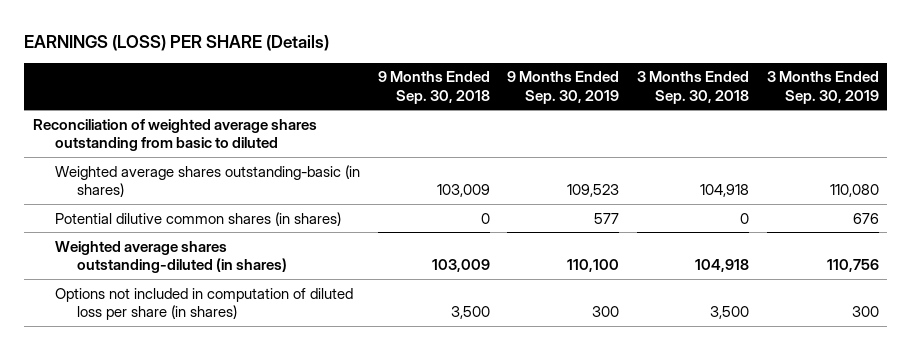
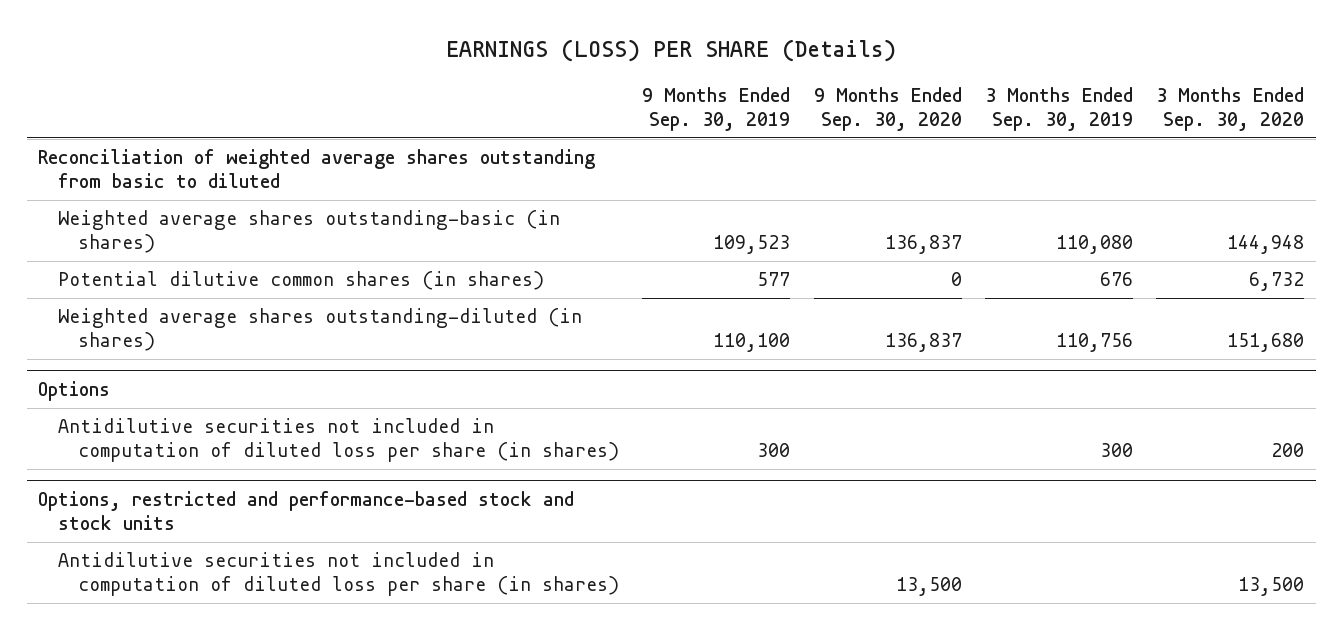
- | 9 Months Ended Sep. 30, 2018 | 9 Months Ended Sep. 30, 2019 | 3 Months Ended Sep. 30, 2018 | 3 Months Ended Sep. 30, 2019
+ | 9 Months Ended Sep. 30, 2019 | 9 Months Ended Sep. 30, 2020 | 3 Months Ended Sep. 30, 2019 | 3 Months Ended Sep. 30, 2020
- Options not included in computation of diluted loss per share (in shares) | 3,500 | 300 | 3,500 | 300
+ Options
+ Antidilutive securities not included in computation of diluted loss per share (in shares) | 300 | | 300 | 200
+ Options, restricted and performance-based stock and stock units
+ Antidilutive securities not included in computation of diluted loss per share (in shares) | | 13,500 | | 13,500

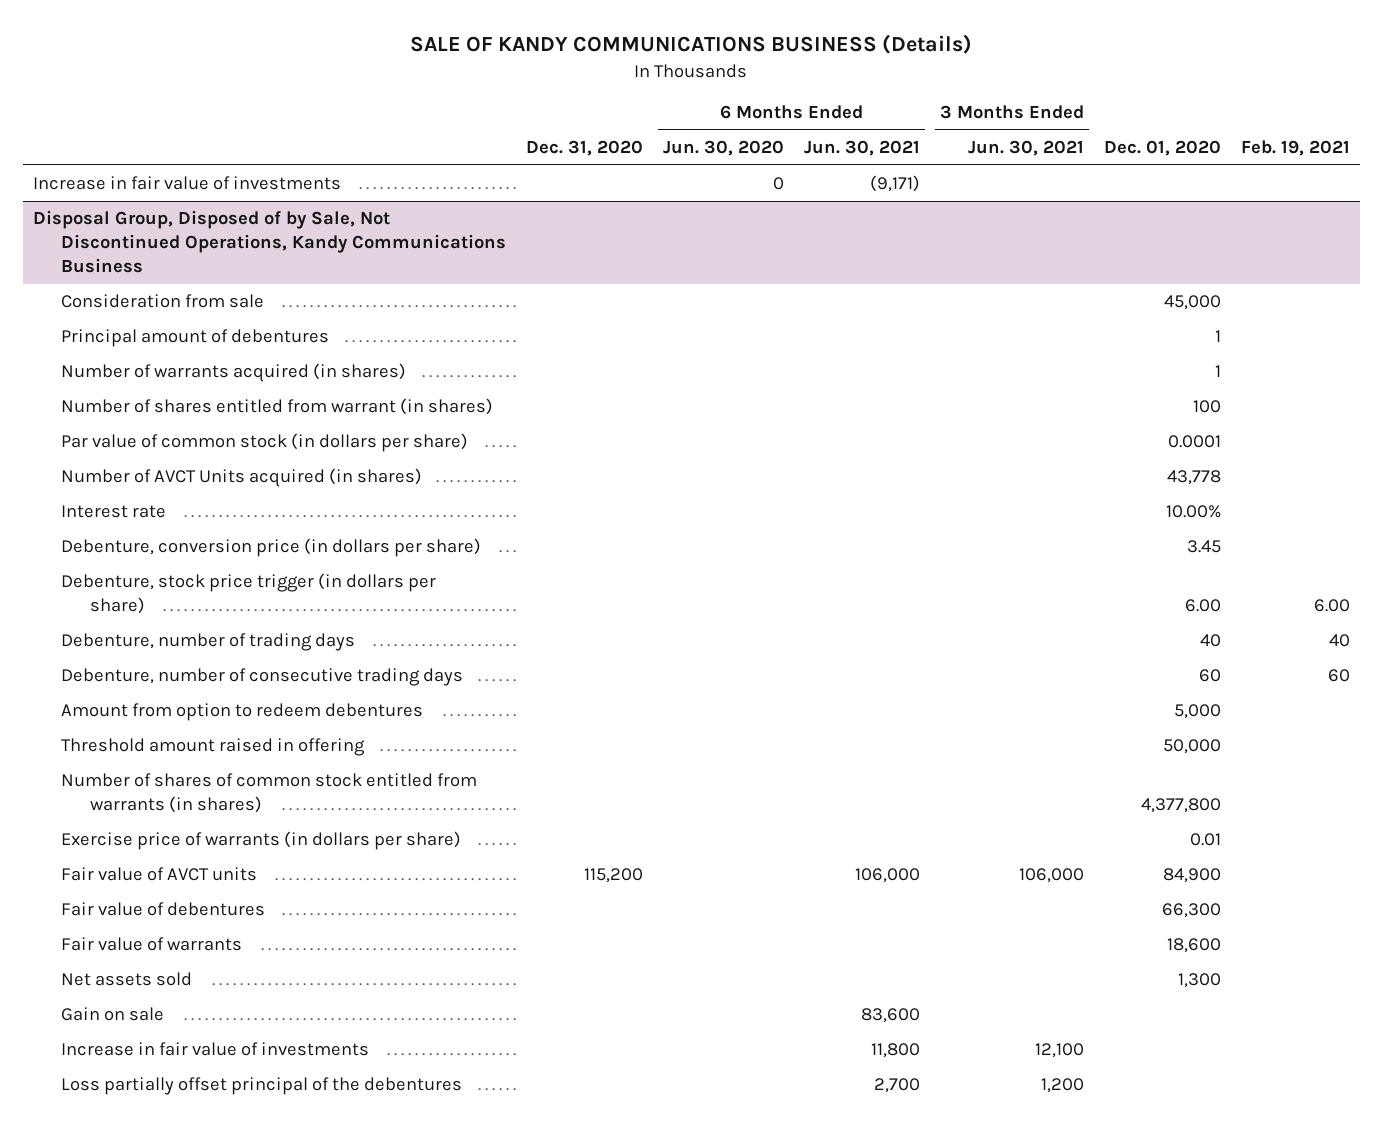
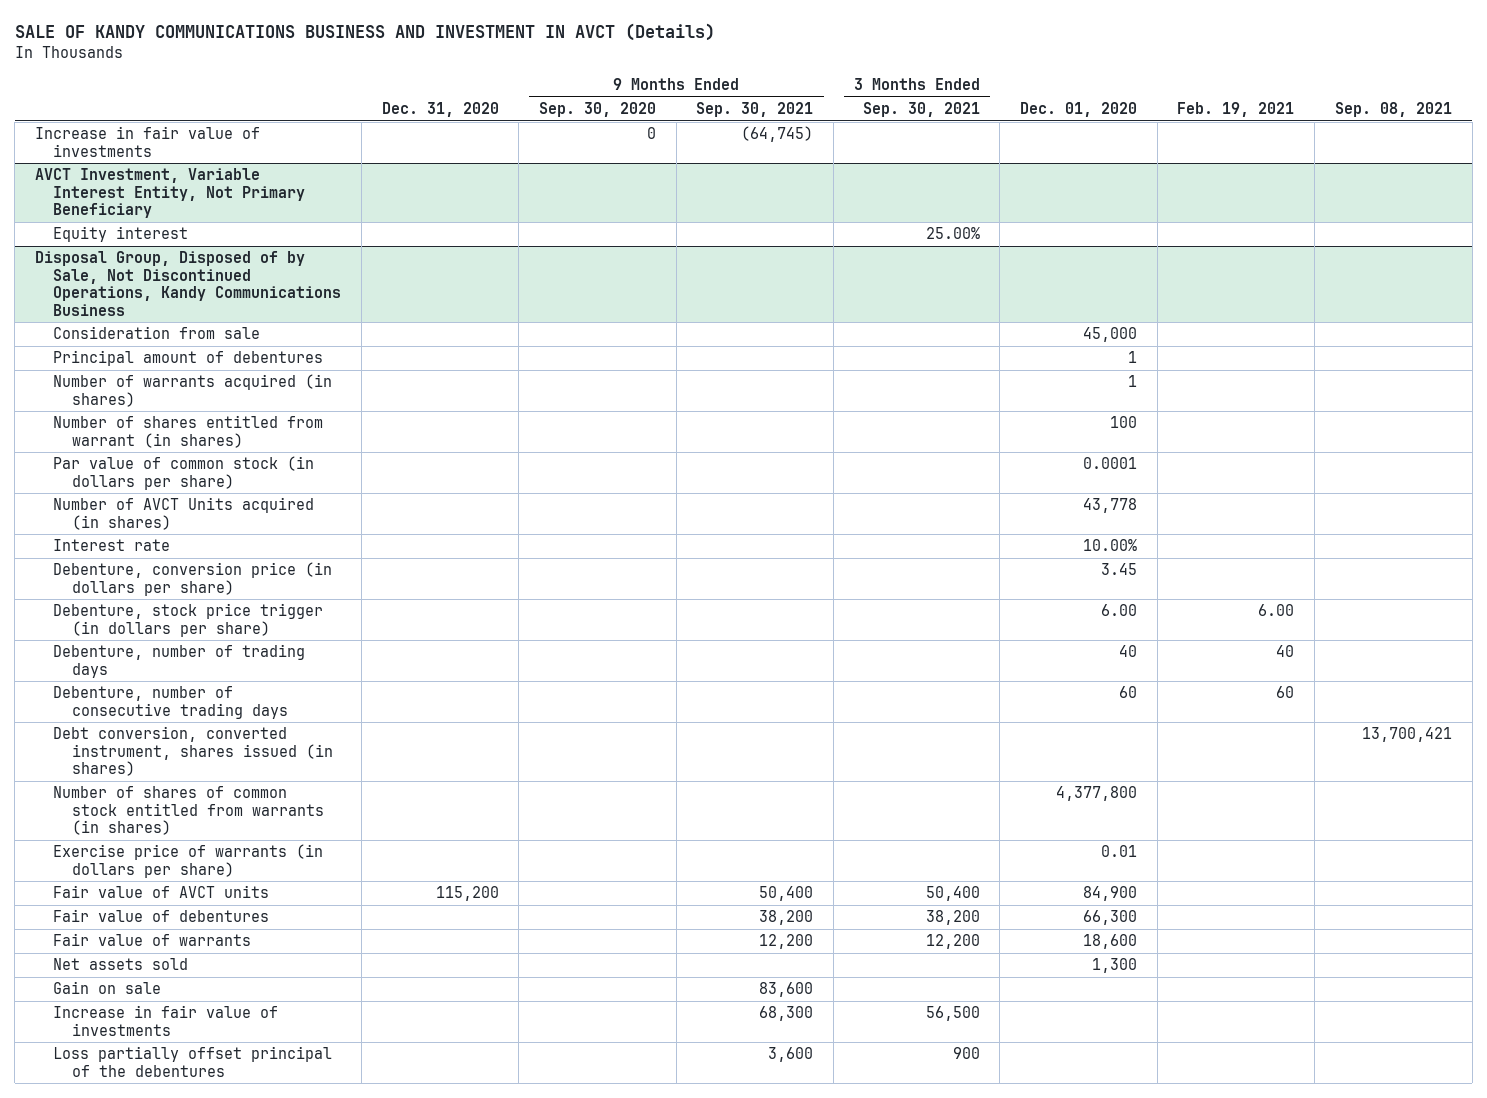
- SALE OF KANDY COMMUNICATIONS BUSINESS (Details)
+ SALE OF KANDY COMMUNICATIONS BUSINESS AND INVESTMENT IN AVCT (Details)
- | Dec. 31, 2020 | 6 Months Ended Jun. 30, 2020 | 6 Months Ended Jun. 30, 2021 | 3 Months Ended Jun. 30, 2021 | Dec. 01, 2020 | Feb. 19, 2021
+ | Dec. 31, 2020 | 9 Months Ended Sep. 30, 2020 | 9 Months Ended Sep. 30, 2021 | 3 Months Ended Sep. 30, 2021 | Dec. 01, 2020 | Feb. 19, 2021 | Sep. 08, 2021
+ AVCT Investment, Variable Interest Entity, Not Primary Beneficiary
+ Equity interest | | | | 25.00% | | |
@ Disposal Group, Disposed of by Sale, Not Discontinued Operations, Kandy Communications Business
- Amount from option to redeem debentures | | | | | 5,000 |
- Threshold amount raised in offering | | | | | 50,000 |
+ Debt conversion, converted instrument, shares issued (in shares) | | | | | | | 13,700,421

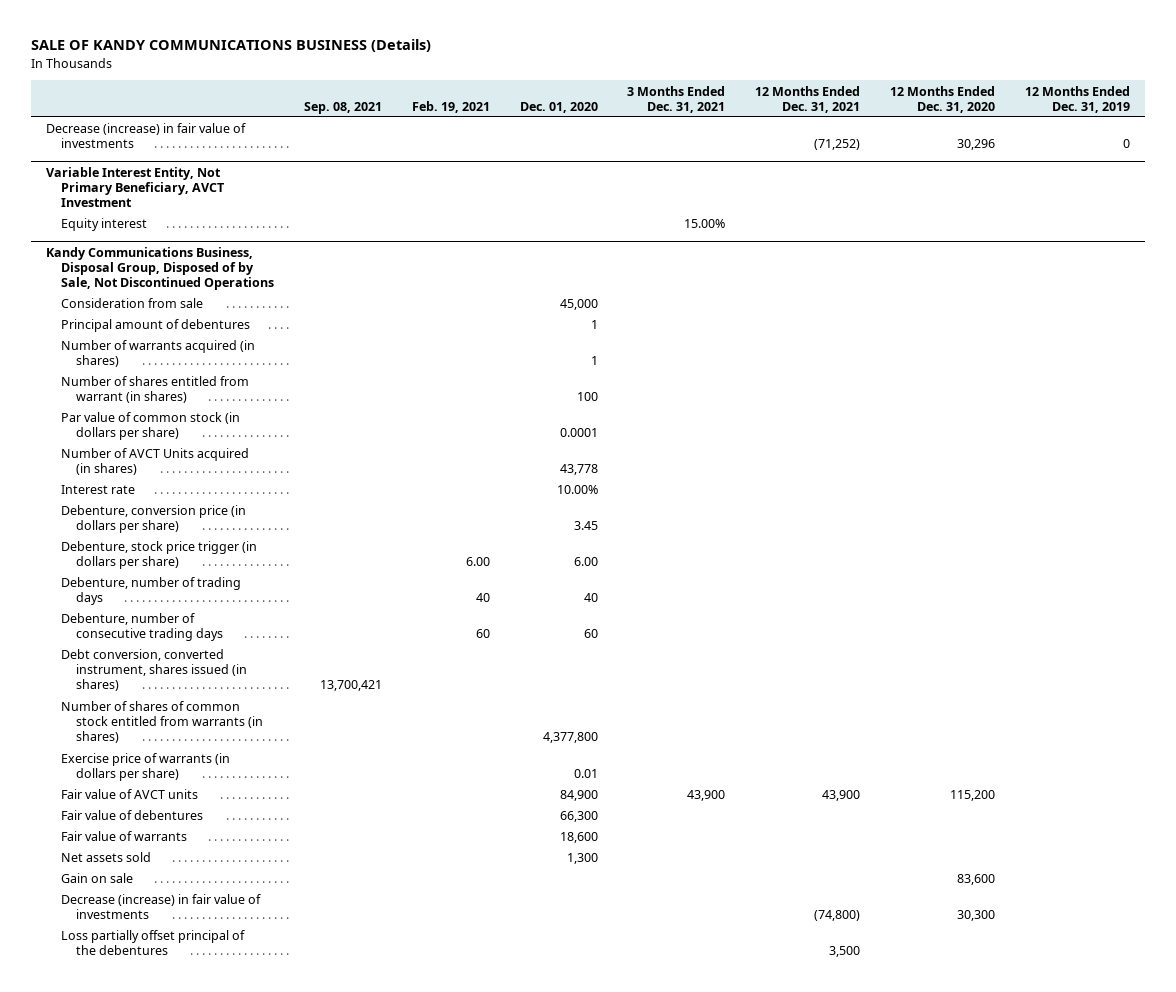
- SALE OF KANDY COMMUNICATIONS BUSINESS AND INVESTMENT IN AVCT (Details)
+ SALE OF KANDY COMMUNICATIONS BUSINESS (Details)
- | Dec. 31, 2020 | 9 Months Ended Sep. 30, 2020 | 9 Months Ended Sep. 30, 2021 | 3 Months Ended Sep. 30, 2021 | Dec. 01, 2020 | Feb. 19, 2021 | Sep. 08, 2021
+ | Sep. 08, 2021 | Feb. 19, 2021 | Dec. 01, 2020 | 3 Months Ended Dec. 31, 2021 | 12 Months Ended Dec. 31, 2021 | 12 Months Ended Dec. 31, 2020 | 12 Months Ended Dec. 31, 2019
- Increase in fair value of investments | | 0 | (64,745) | | | |
- AVCT Investment, Variable Interest Entity, Not Primary Beneficiary
+ Decrease (increase) in fair value of investments | | | | | (71,252) | 30,296 | 0
+ Variable Interest Entity, Not Primary Beneficiary, AVCT Investment
- Disposal Group, Disposed of by Sale, Not Discontinued Operations, Kandy Communications Business
+ Kandy Communications Business, Disposal Group, Disposed of by Sale, Not Discontinued Operations
- Increase in fair value of investments | | | 68,300 | 56,500 | | |
+ Decrease (increase) in fair value of investments | | | | | (74,800) | 30,300 |

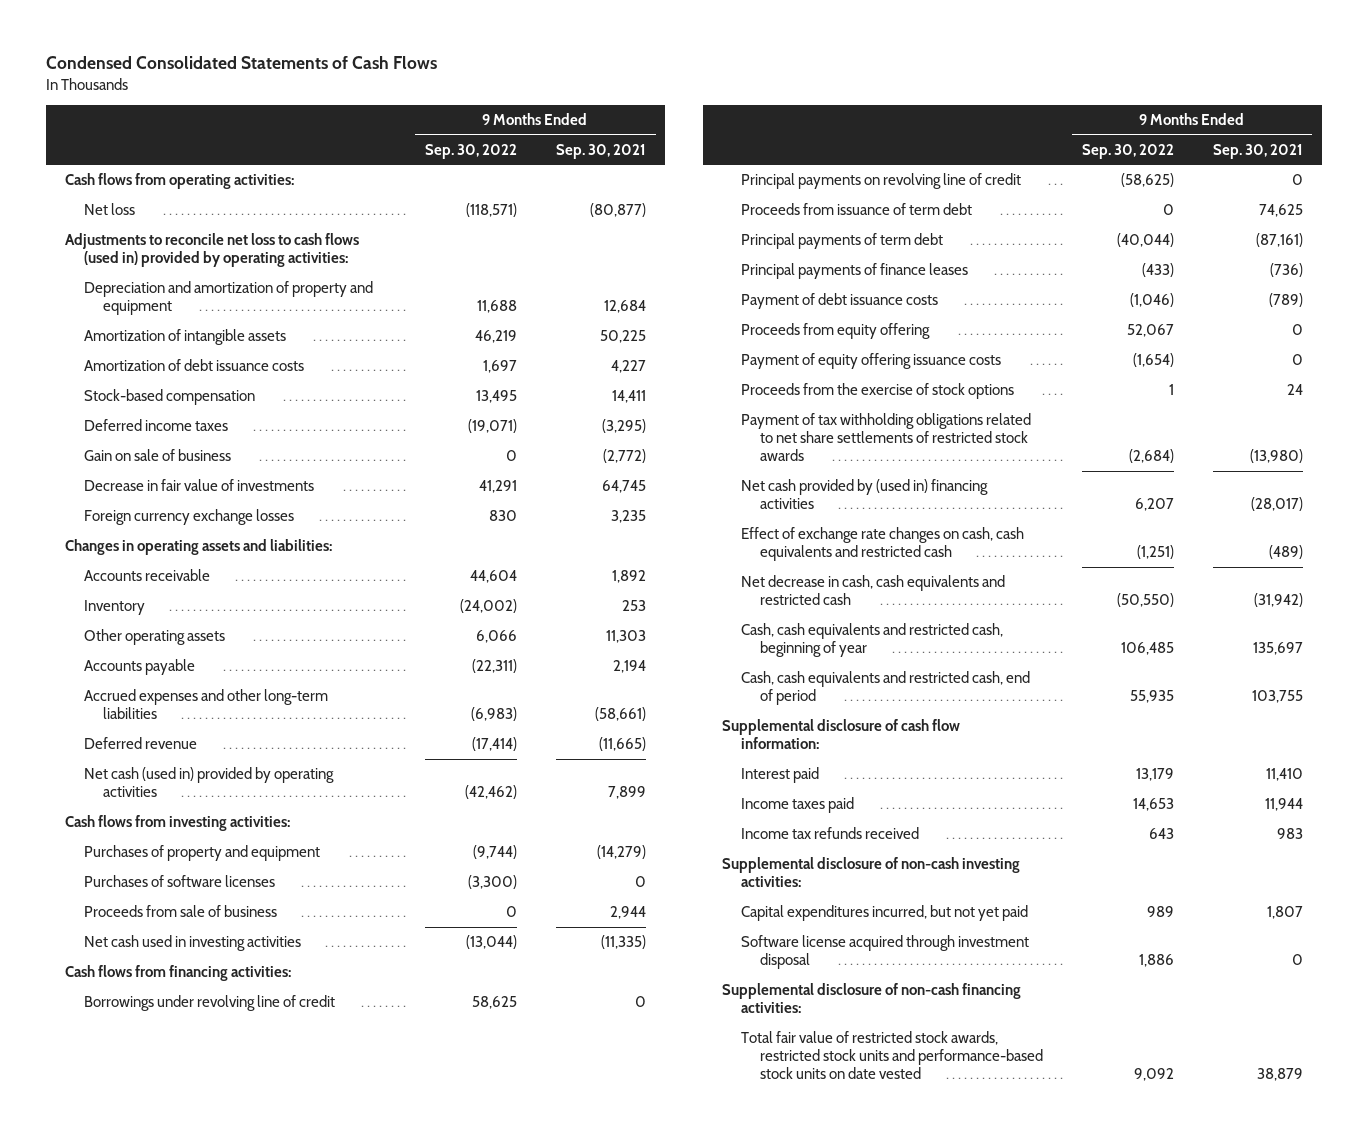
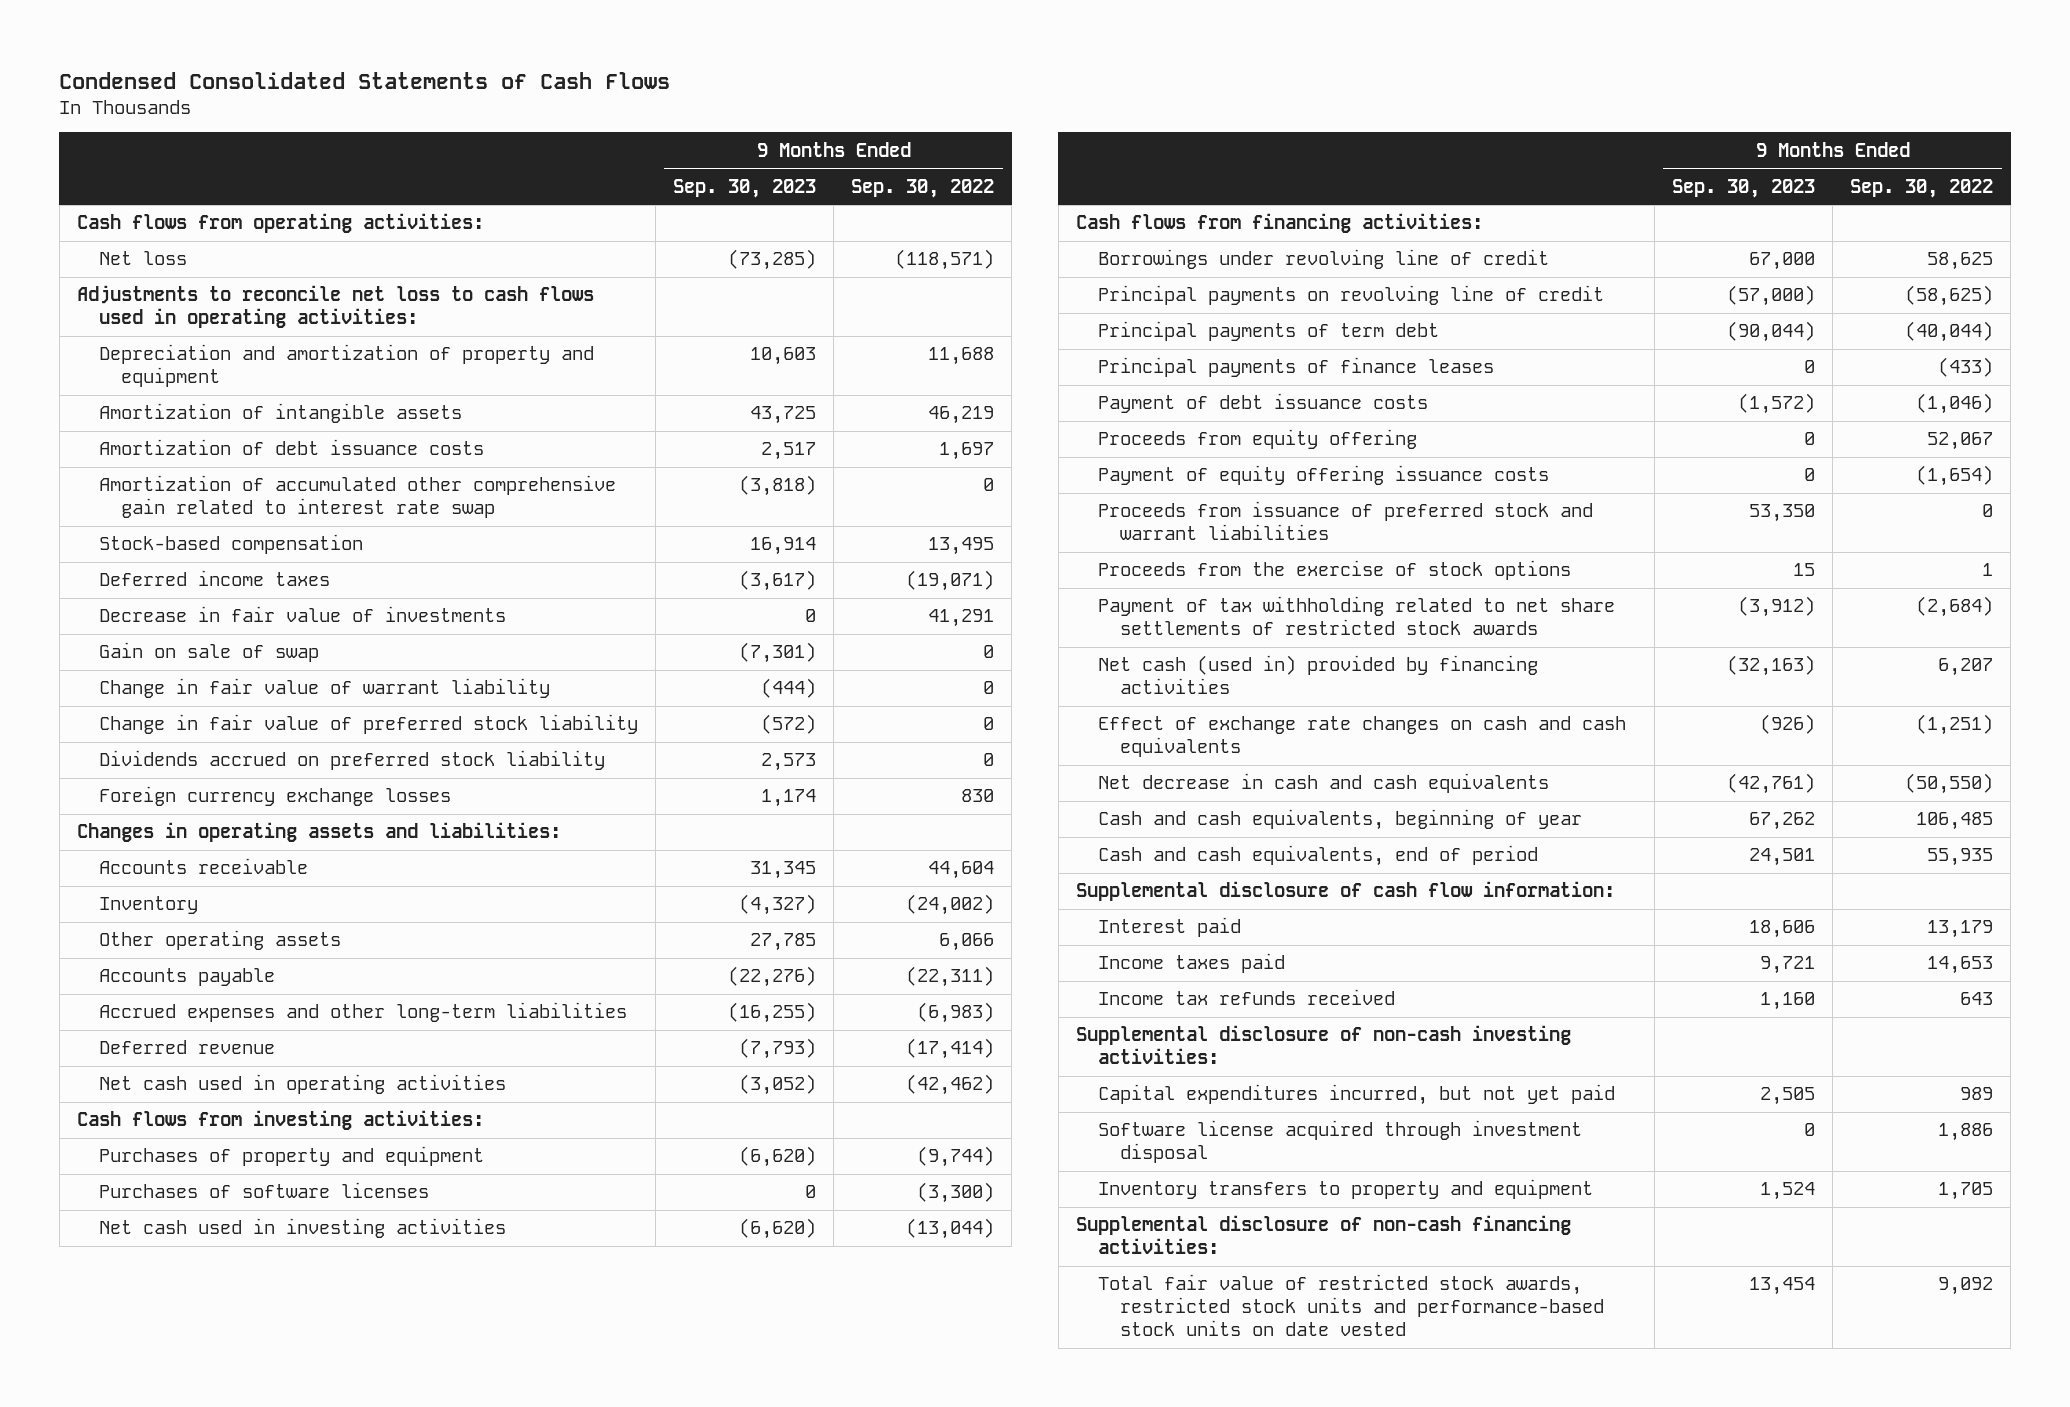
- | 9 Months Ended Sep. 30, 2022 | 9 Months Ended Sep. 30, 2021
+ | 9 Months Ended Sep. 30, 2023 | 9 Months Ended Sep. 30, 2022
- Adjustments to reconcile net loss to cash flows (used in) provided by operating activities:
+ Adjustments to reconcile net loss to cash flows used in operating activities:
+ Amortization of accumulated other comprehensive gain related to interest rate swap | (3,818) | 0
- Gain on sale of business | 0 | (2,772)
+ Gain on sale of swap | (7,301) | 0
+ Change in fair value of warrant liability | (444) | 0
+ Change in fair value of preferred stock liability | (572) | 0
+ Dividends accrued on preferred stock liability | 2,573 | 0
- Net cash (used in) provided by operating activities | (42,462) | 7,899
+ Net cash used in operating activities | (3,052) | (42,462)
- Proceeds from sale of business | 0 | 2,944
- Proceeds from issuance of term debt | 0 | 74,625
+ Proceeds from issuance of preferred stock and warrant liabilities | 53,350 | 0
- Payment of tax withholding obligations related to net share settlements of restricted stock awards | (2,684) | (13,980)
- Net cash provided by (used in) financing activities | 6,207 | (28,017)
- Effect of exchange rate changes on cash, cash equivalents and restricted cash | (1,251) | (489)
- Net decrease in cash, cash equivalents and restricted cash | (50,550) | (31,942)
- Cash, cash equivalents and restricted cash, beginning of year | 106,485 | 135,697
- Cash, cash equivalents and restricted cash, end of period | 55,935 | 103,755
+ Payment of tax withholding related to net share settlements of restricted stock awards | (3,912) | (2,684)
+ Net cash (used in) provided by financing activities | (32,163) | 6,207
+ Effect of exchange rate changes on cash and cash equivalents | (926) | (1,251)
+ Net decrease in cash and cash equivalents | (42,761) | (50,550)
+ Cash and cash equivalents, beginning of year | 67,262 | 106,485
+ Cash and cash equivalents, end of period | 24,501 | 55,935
+ Inventory transfers to property and equipment | 1,524 | 1,705

